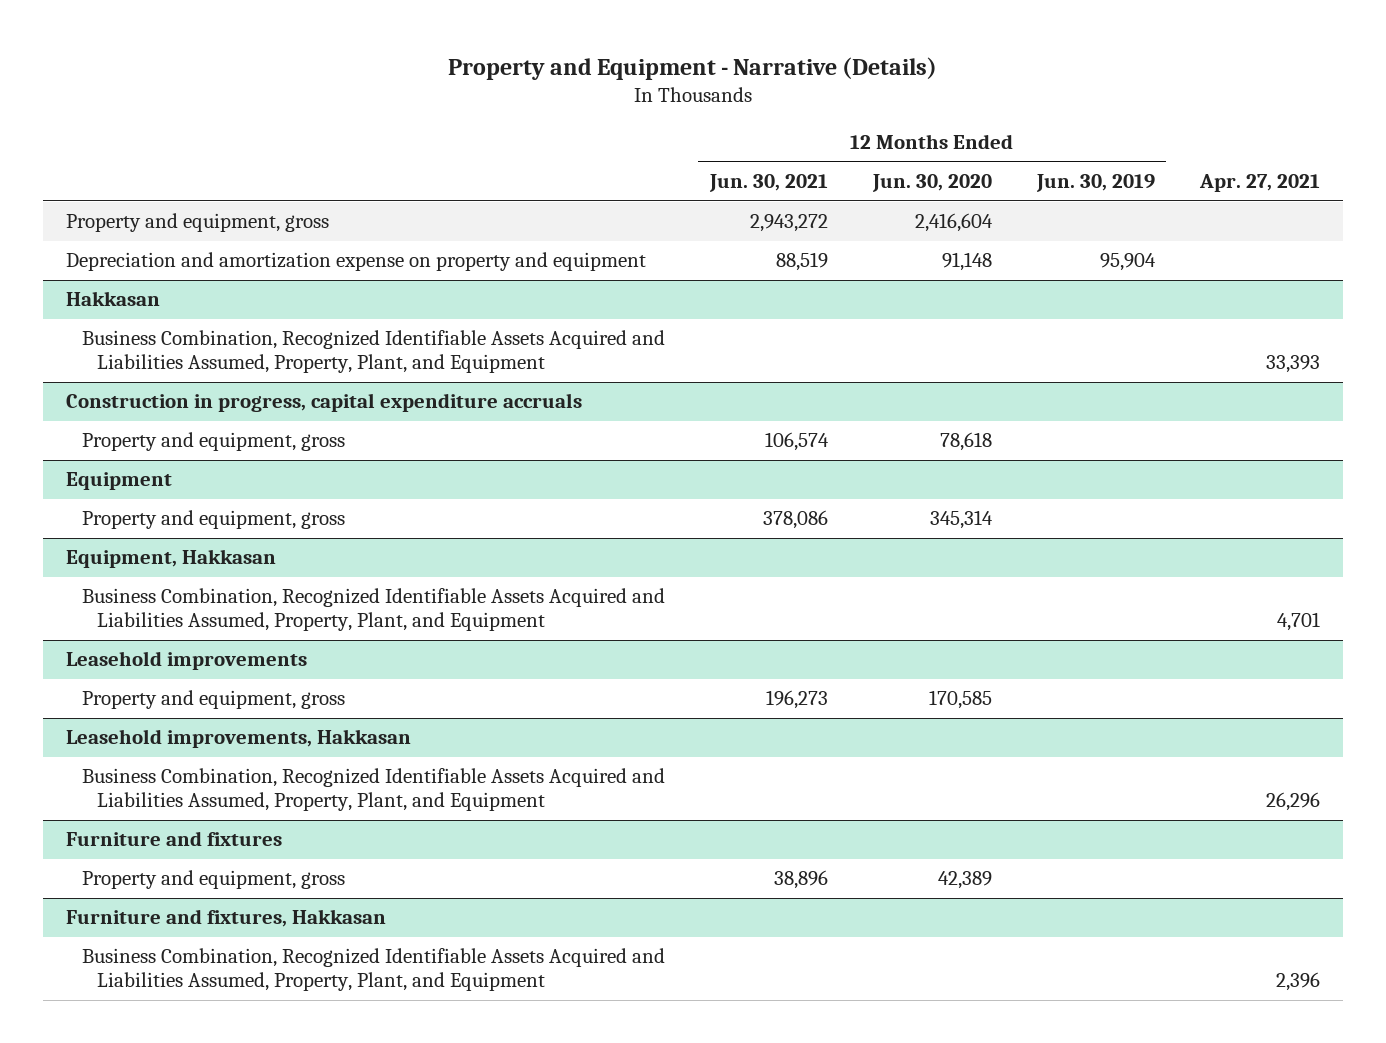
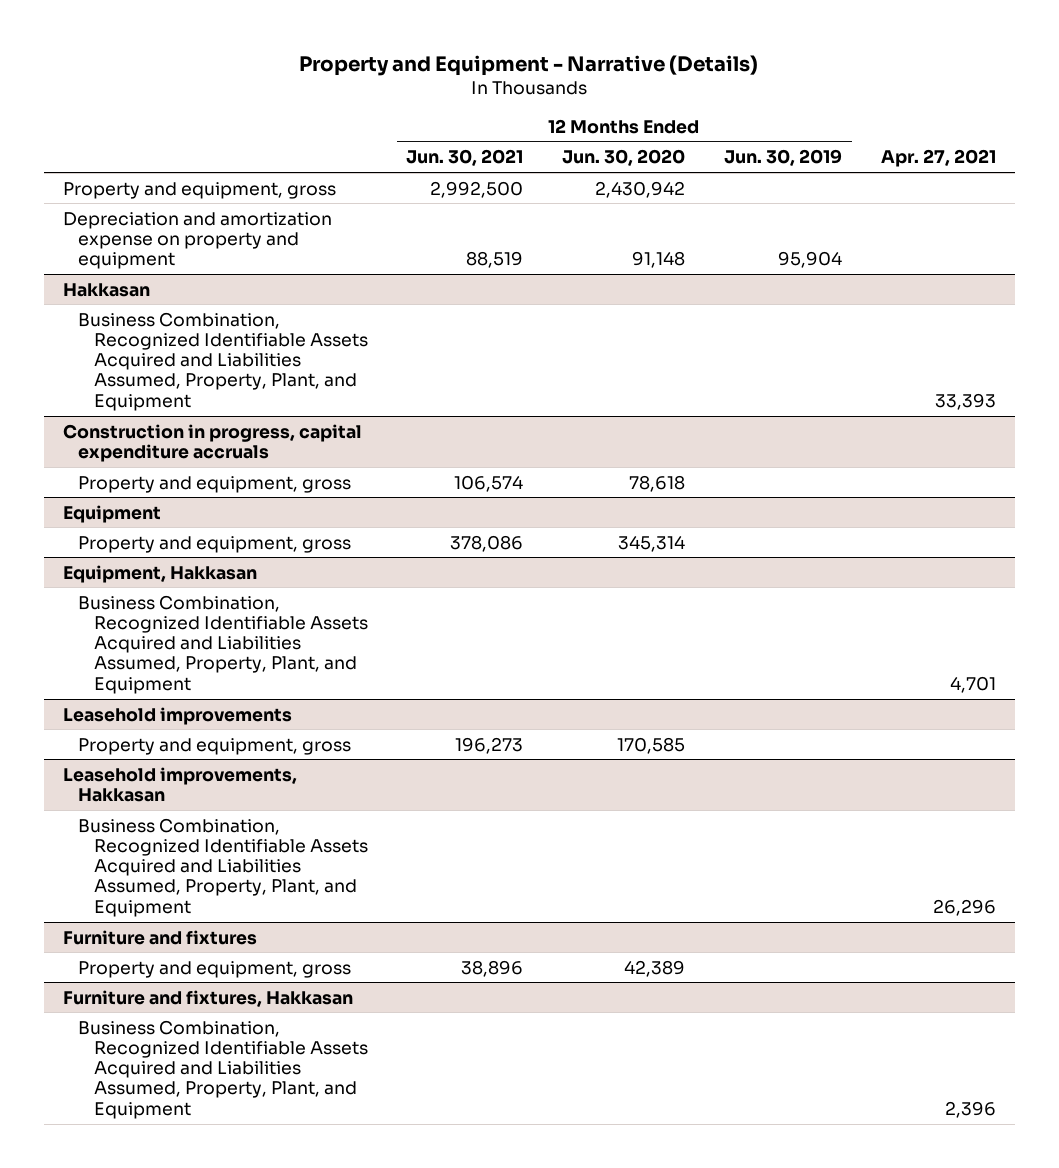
- Property and equipment, gross | 2,943,272 | 2,416,604 | |
+ Property and equipment, gross | 2,992,500 | 2,430,942 | |

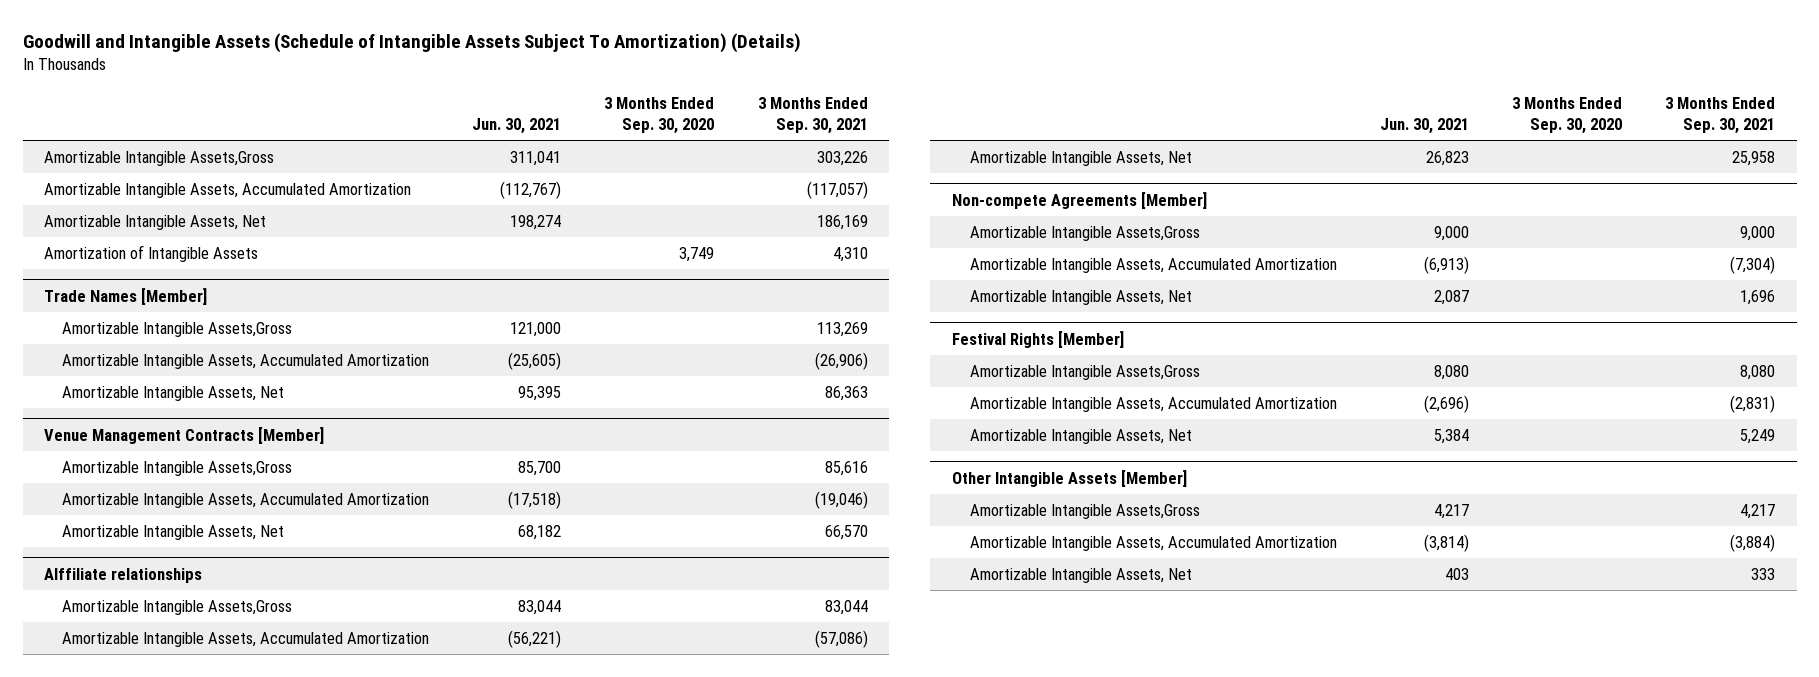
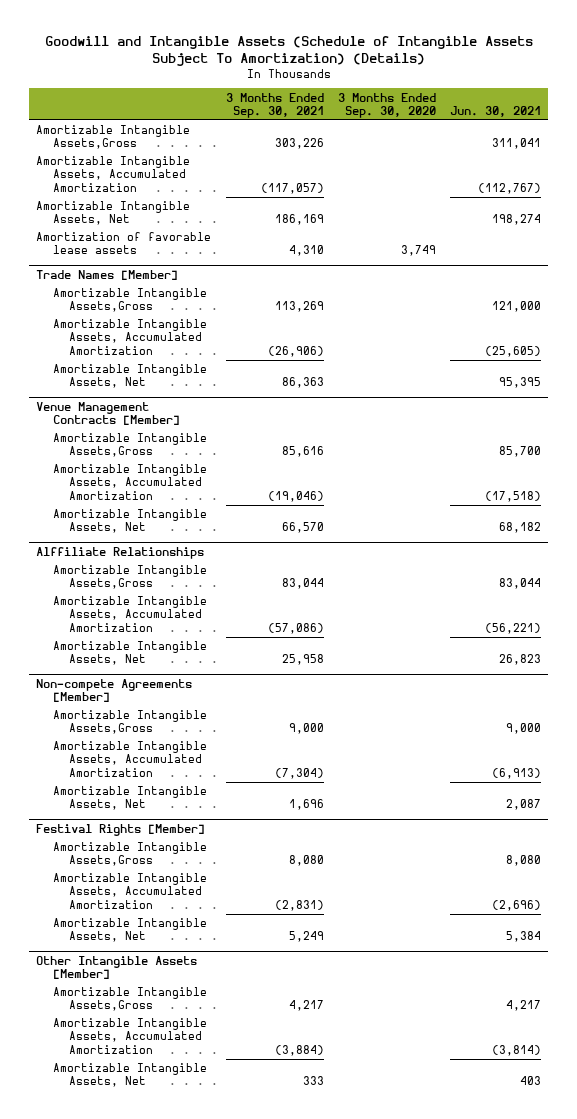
- | Jun. 30, 2021 | 3 Months Ended Sep. 30, 2020 | 3 Months Ended Sep. 30, 2021
+ | 3 Months Ended Sep. 30, 2021 | 3 Months Ended Sep. 30, 2020 | Jun. 30, 2021
- Amortization of Intangible Assets | | 3,749 | 4,310
+ Amortization of favorable lease assets | 4,310 | 3,749 |
- Alffiliate relationships
+ Alffiliate Relationships

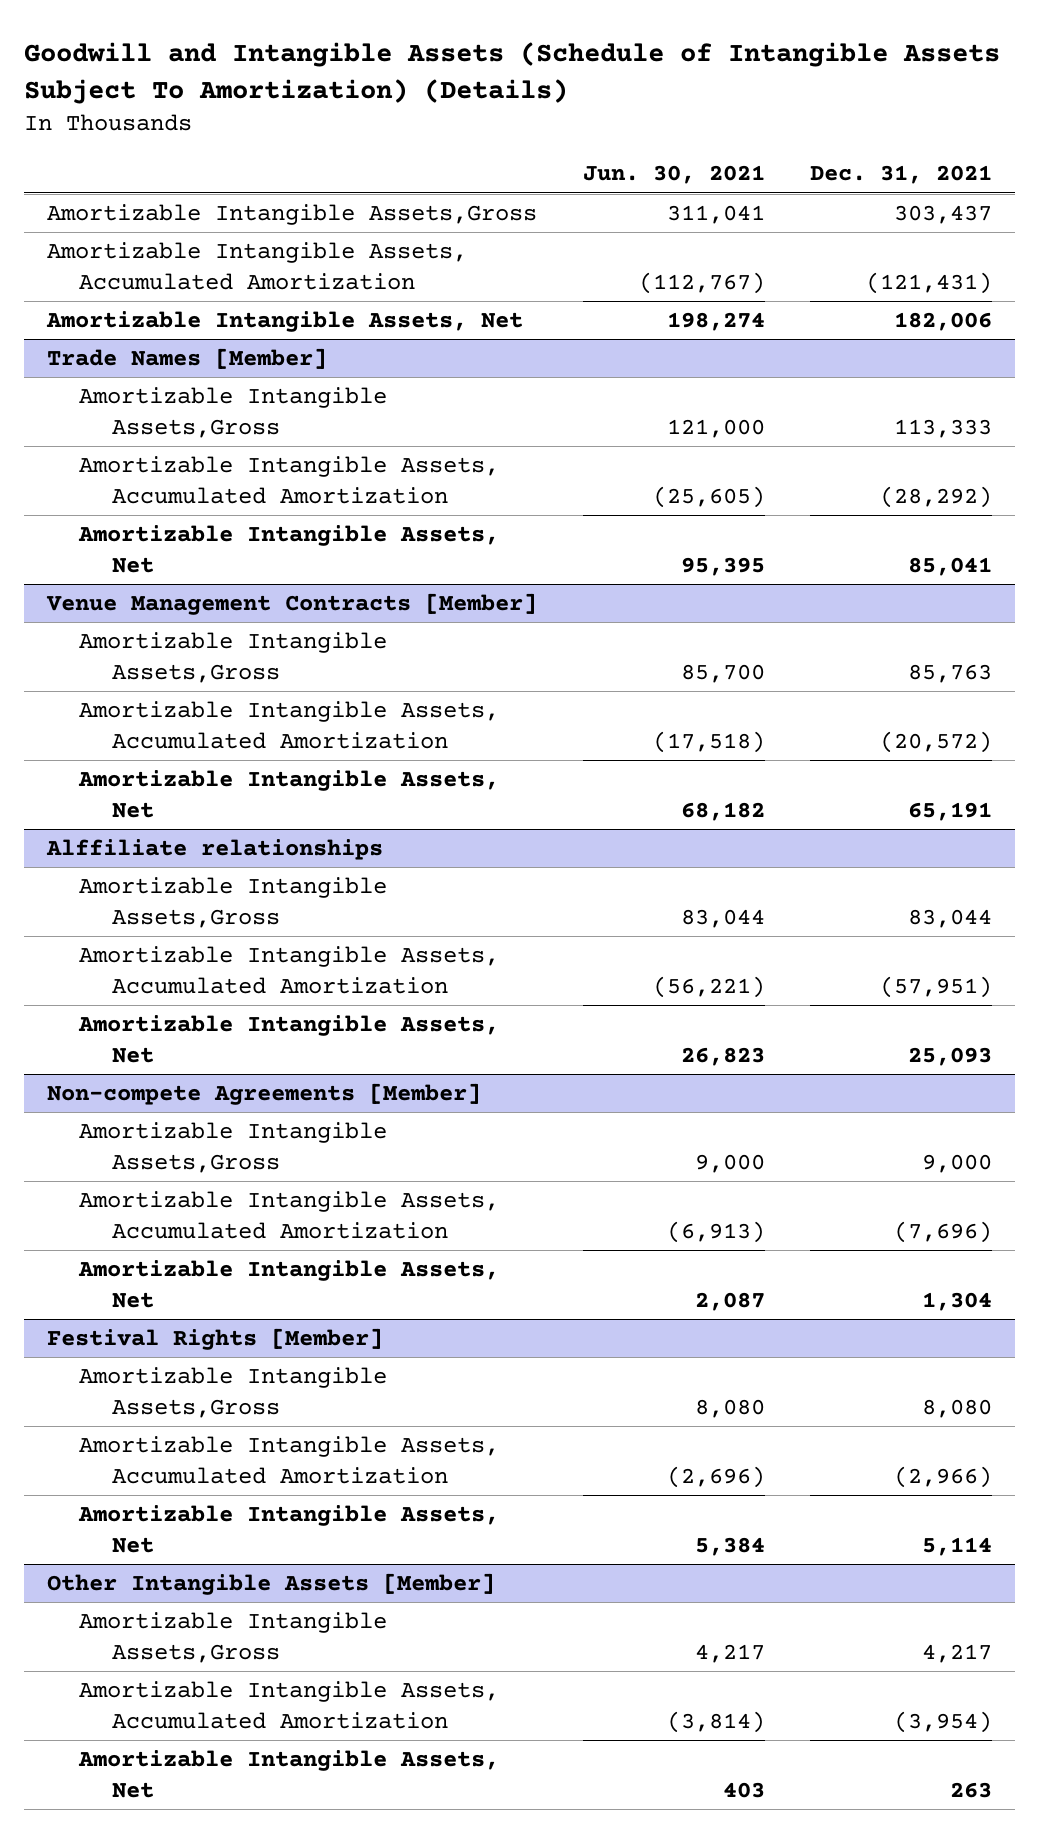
- | 3 Months Ended Sep. 30, 2021 | 3 Months Ended Sep. 30, 2020 | Jun. 30, 2021
+ | Jun. 30, 2021 | Dec. 31, 2021
- Amortization of favorable lease assets | 4,310 | 3,749 |
- Alffiliate Relationships
+ Alffiliate relationships

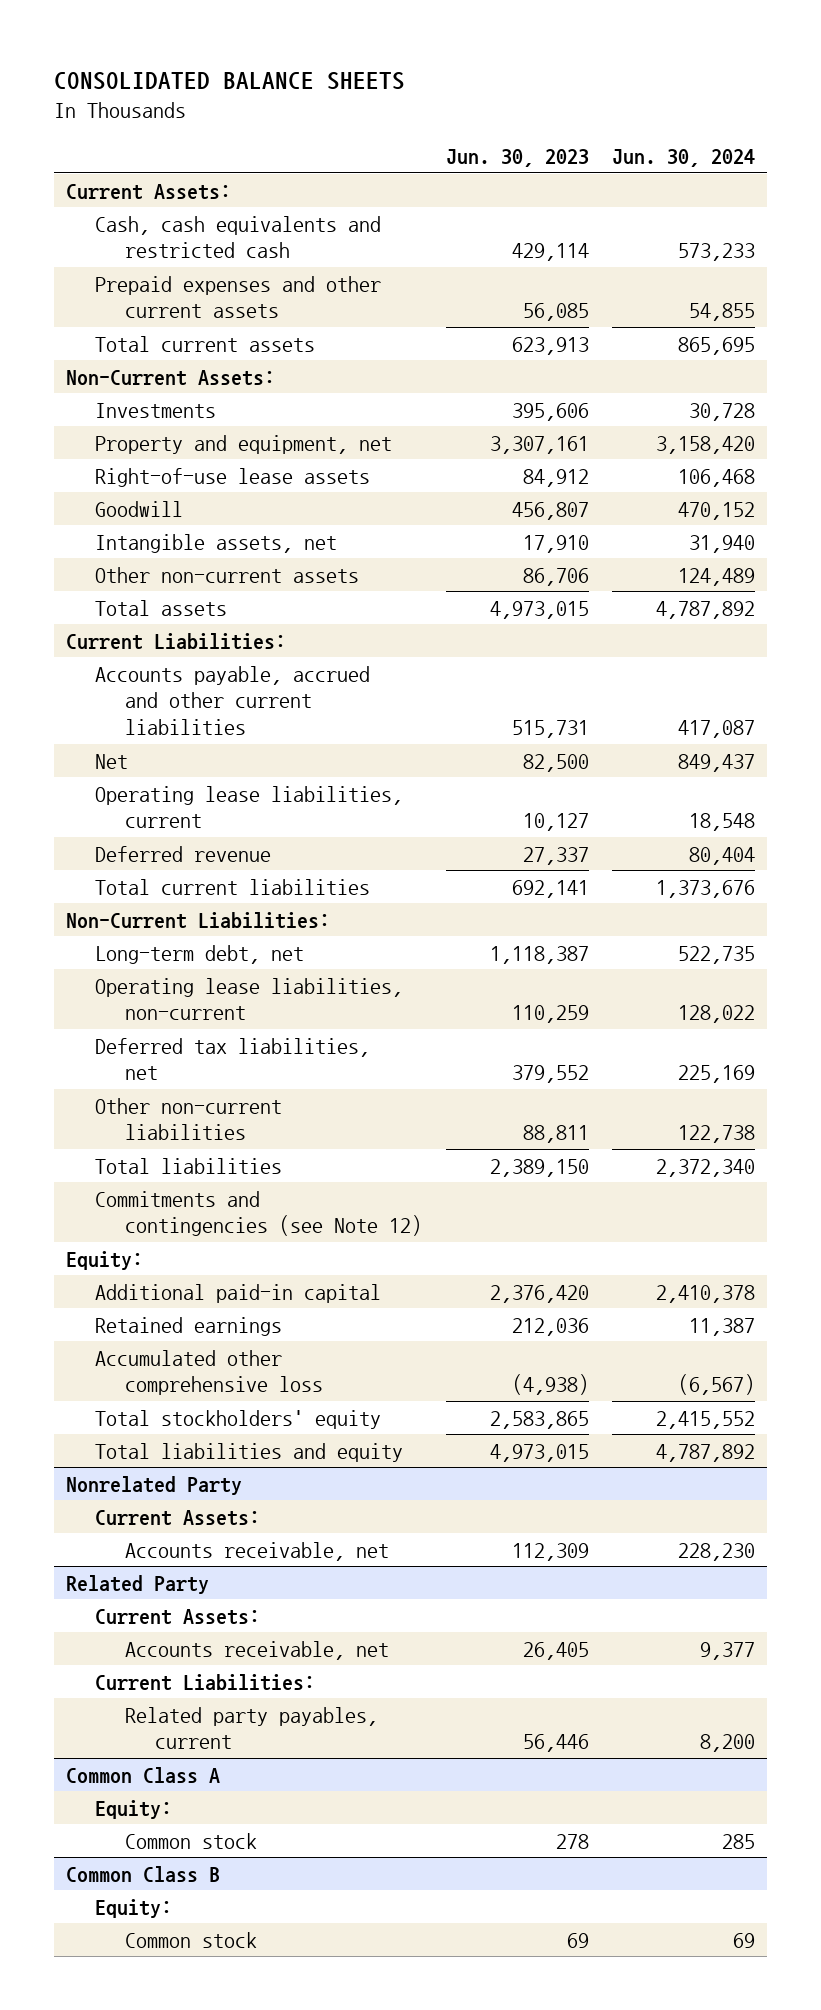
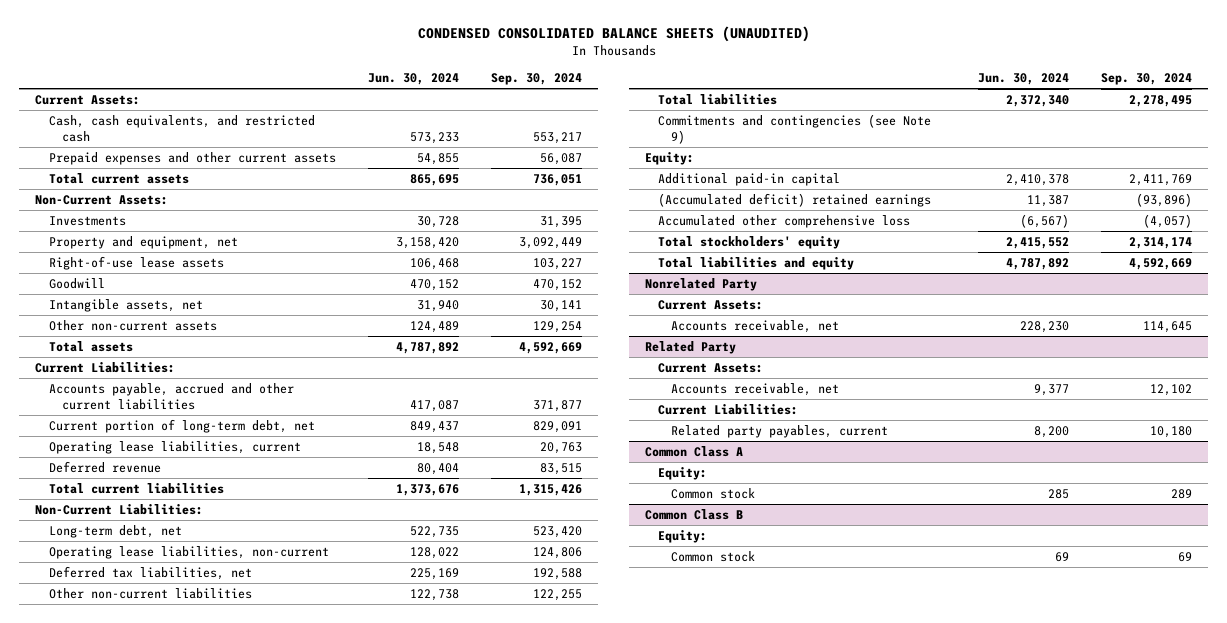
- CONSOLIDATED BALANCE SHEETS
+ CONDENSED CONSOLIDATED BALANCE SHEETS (UNAUDITED)
- | Jun. 30, 2023 | Jun. 30, 2024
+ | Jun. 30, 2024 | Sep. 30, 2024
- Cash, cash equivalents and restricted cash | 429,114 | 573,233
+ Cash, cash equivalents, and restricted cash | 573,233 | 553,217
- Net | 82,500 | 849,437
+ Current portion of long-term debt, net | 849,437 | 829,091
- Commitments and contingencies (see Note 12)
+ Commitments and contingencies (see Note 9)
- Retained earnings | 212,036 | 11,387
+ (Accumulated deficit) retained earnings | 11,387 | (93,896)

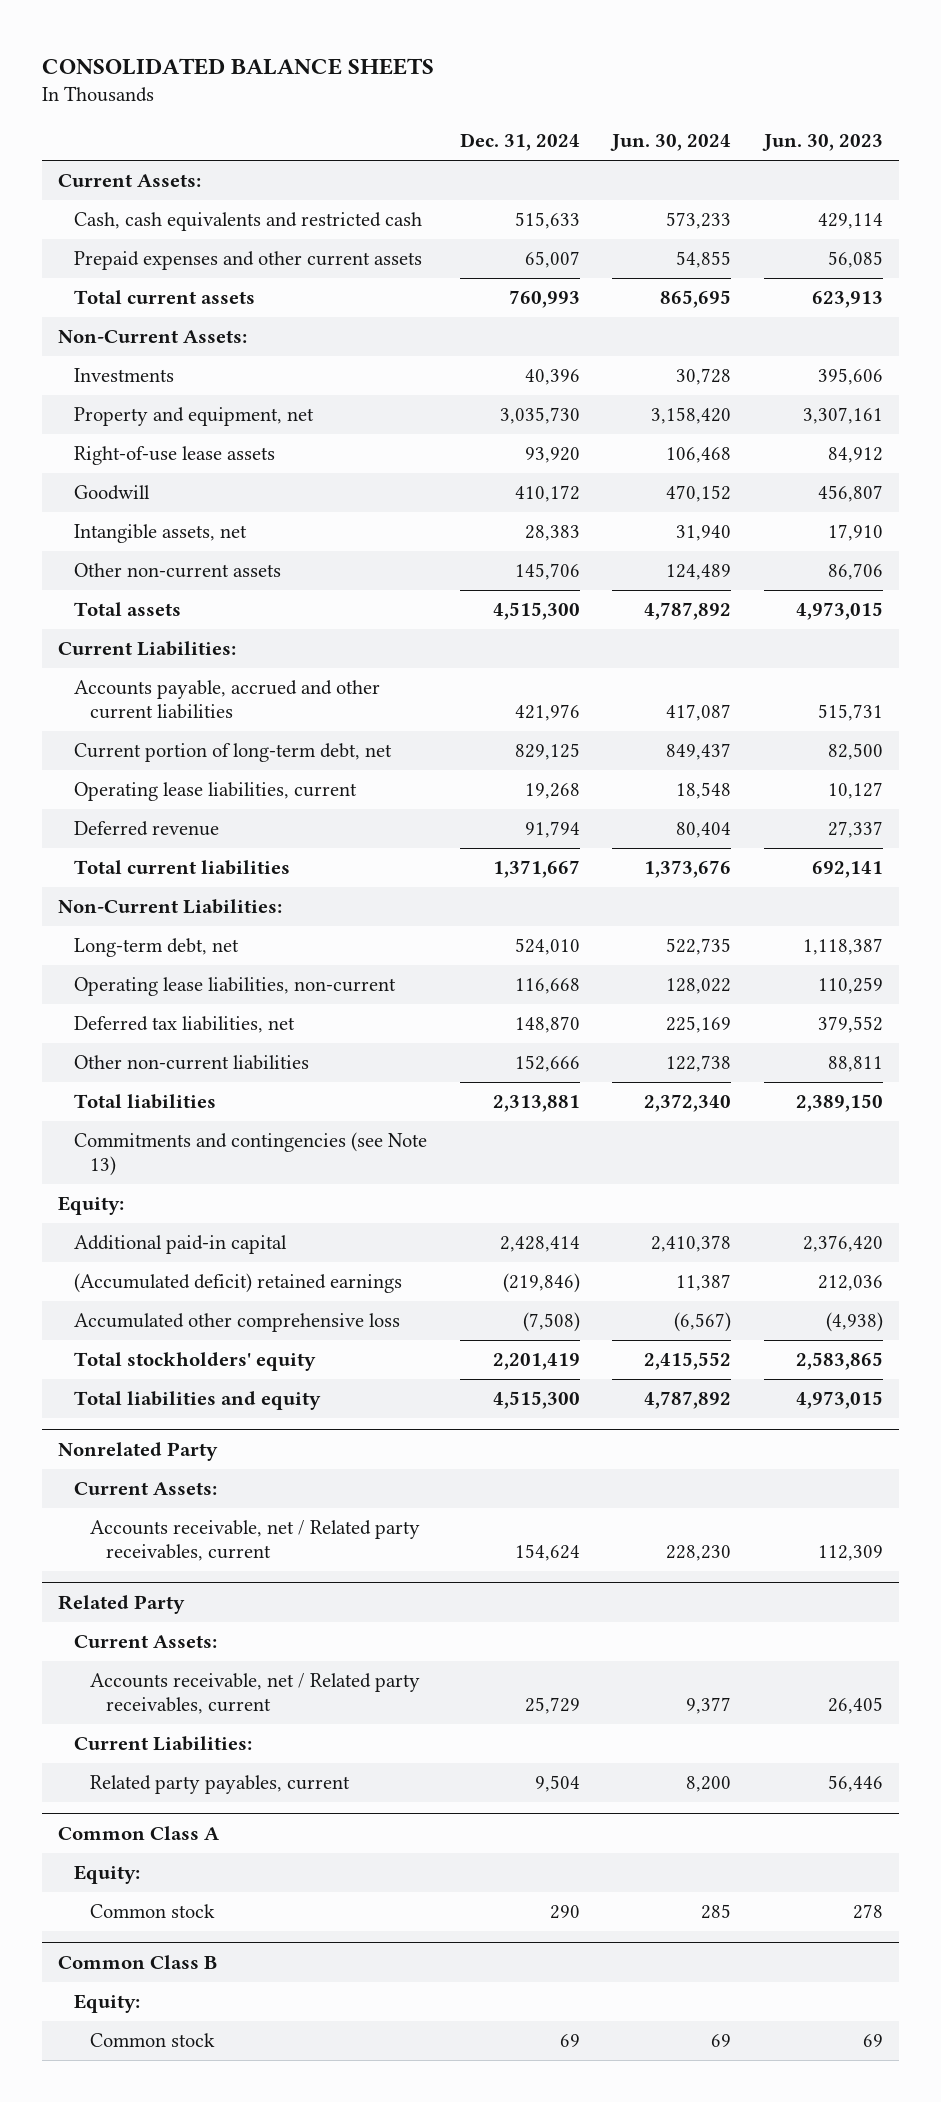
- CONDENSED CONSOLIDATED BALANCE SHEETS (UNAUDITED)
+ CONSOLIDATED BALANCE SHEETS
- | Jun. 30, 2024 | Sep. 30, 2024
+ | Dec. 31, 2024 | Jun. 30, 2024 | Jun. 30, 2023
- Cash, cash equivalents, and restricted cash | 573,233 | 553,217
+ Cash, cash equivalents and restricted cash | 515,633 | 573,233 | 429,114
- Commitments and contingencies (see Note 9)
+ Commitments and contingencies (see Note 13)
@ Nonrelated Party
- Accounts receivable, net | 228,230 | 114,645
+ Accounts receivable, net / Related party receivables, current | 154,624 | 228,230 | 112,309
@ Related Party
- Accounts receivable, net | 9,377 | 12,102
+ Accounts receivable, net / Related party receivables, current | 25,729 | 9,377 | 26,405

